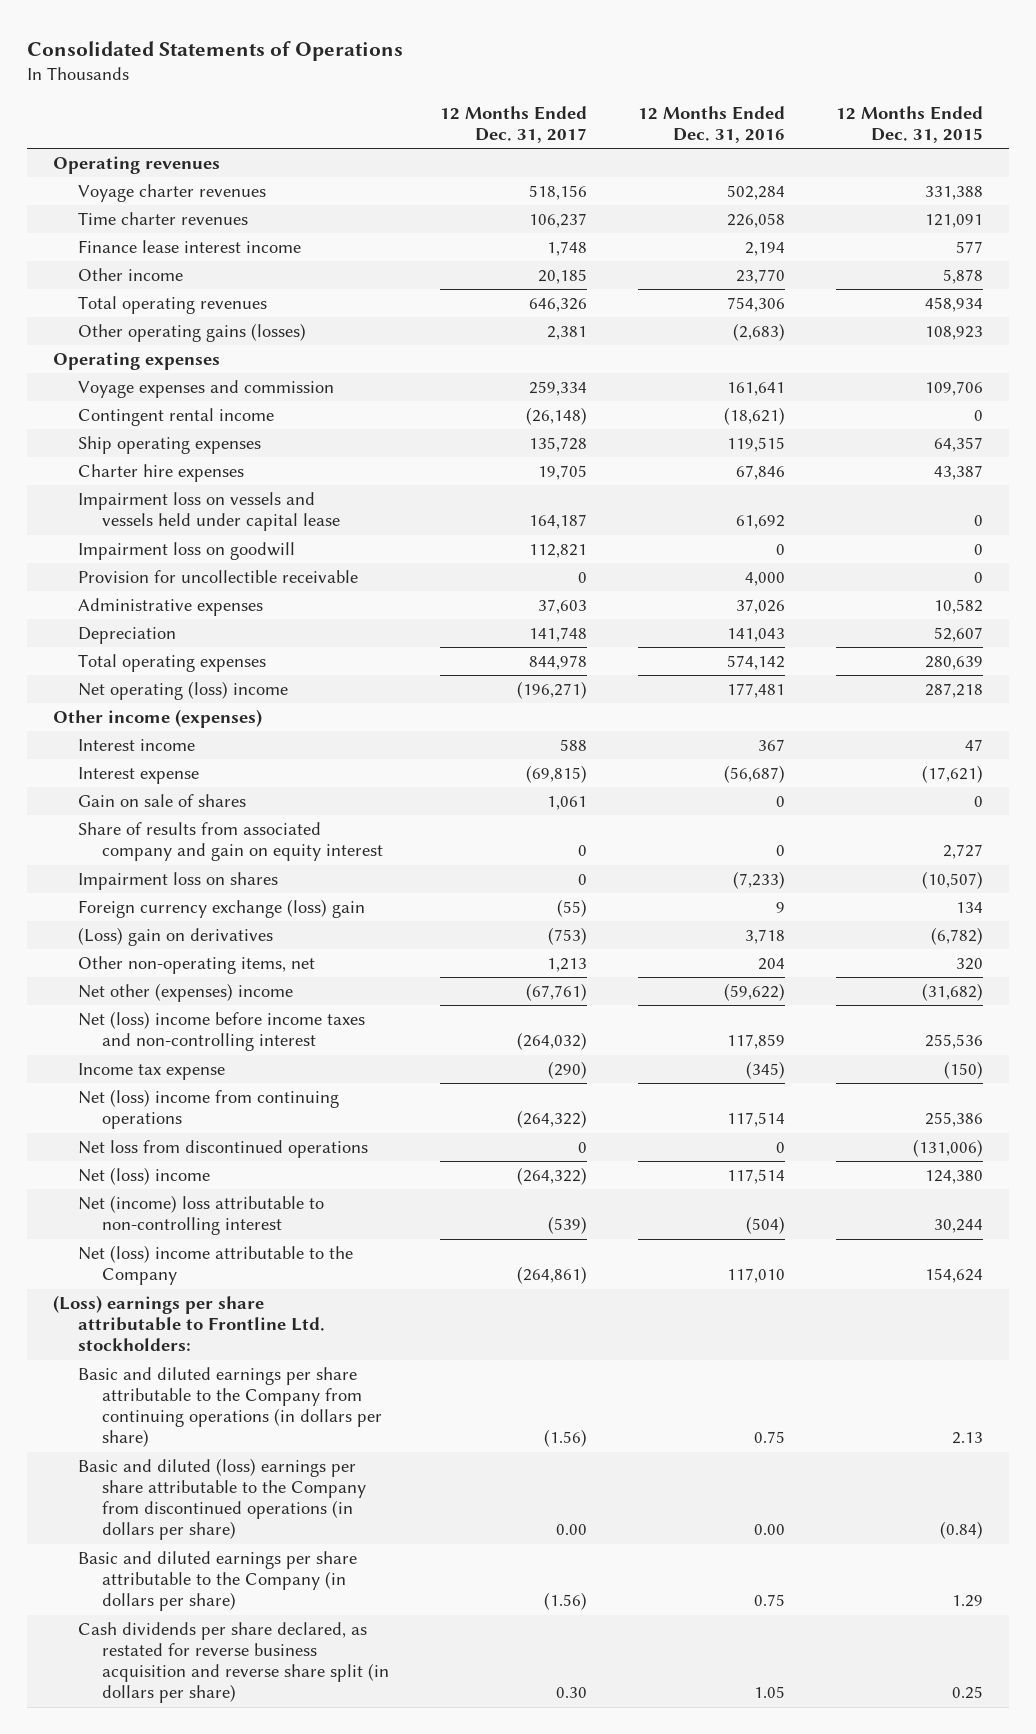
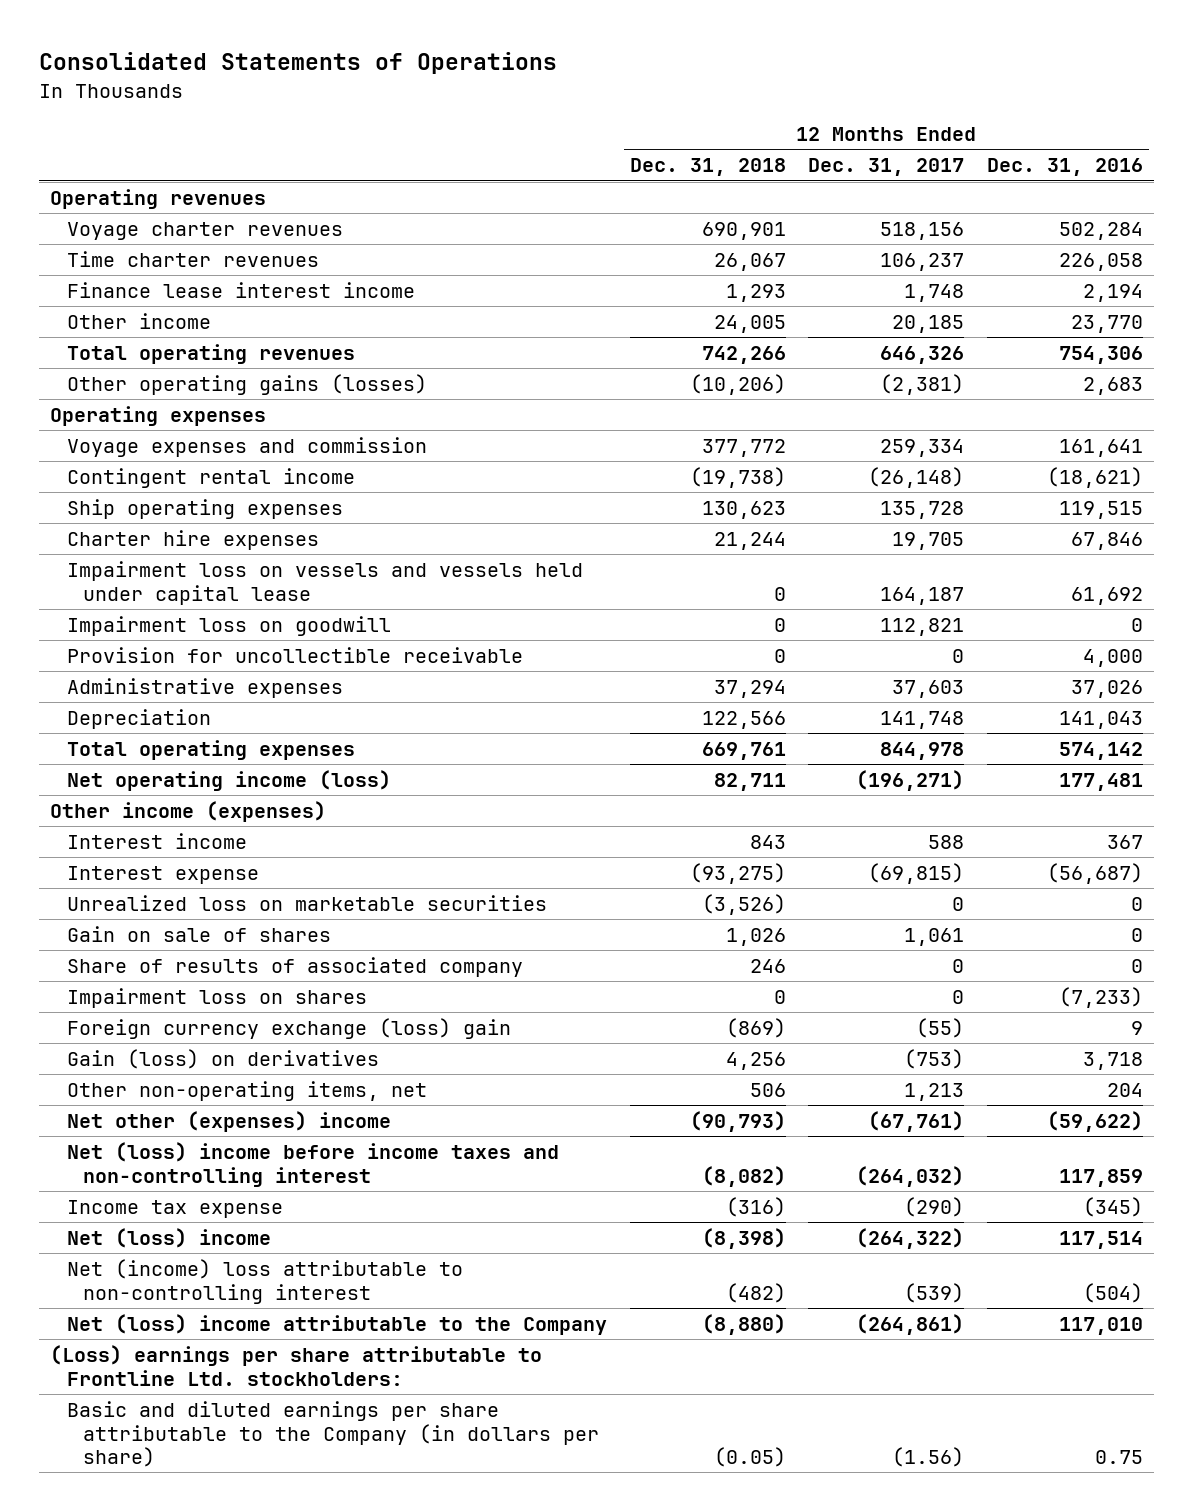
- | 12 Months Ended Dec. 31, 2017 | 12 Months Ended Dec. 31, 2016 | 12 Months Ended Dec. 31, 2015
+ | 12 Months Ended Dec. 31, 2018 | 12 Months Ended Dec. 31, 2017 | 12 Months Ended Dec. 31, 2016
- Other operating gains (losses) | 2,381 | (2,683) | 108,923
+ Other operating gains (losses) | (10,206) | (2,381) | 2,683
- Net operating (loss) income | (196,271) | 177,481 | 287,218
+ Net operating income (loss) | 82,711 | (196,271) | 177,481
+ Unrealized loss on marketable securities | (3,526) | 0 | 0
- Share of results from associated company and gain on equity interest | 0 | 0 | 2,727
+ Share of results of associated company | 246 | 0 | 0
- (Loss) gain on derivatives | (753) | 3,718 | (6,782)
+ Gain (loss) on derivatives | 4,256 | (753) | 3,718
- Net (loss) income from continuing operations | (264,322) | 117,514 | 255,386
- Net loss from discontinued operations | 0 | 0 | (131,006)
- Basic and diluted earnings per share attributable to the Company from continuing operations (in dollars per share) | (1.56) | 0.75 | 2.13
- Basic and diluted (loss) earnings per share attributable to the Company from discontinued operations (in dollars per share) | 0.00 | 0.00 | (0.84)
- Cash dividends per share declared, as restated for reverse business acquisition and reverse share split (in dollars per share) | 0.30 | 1.05 | 0.25

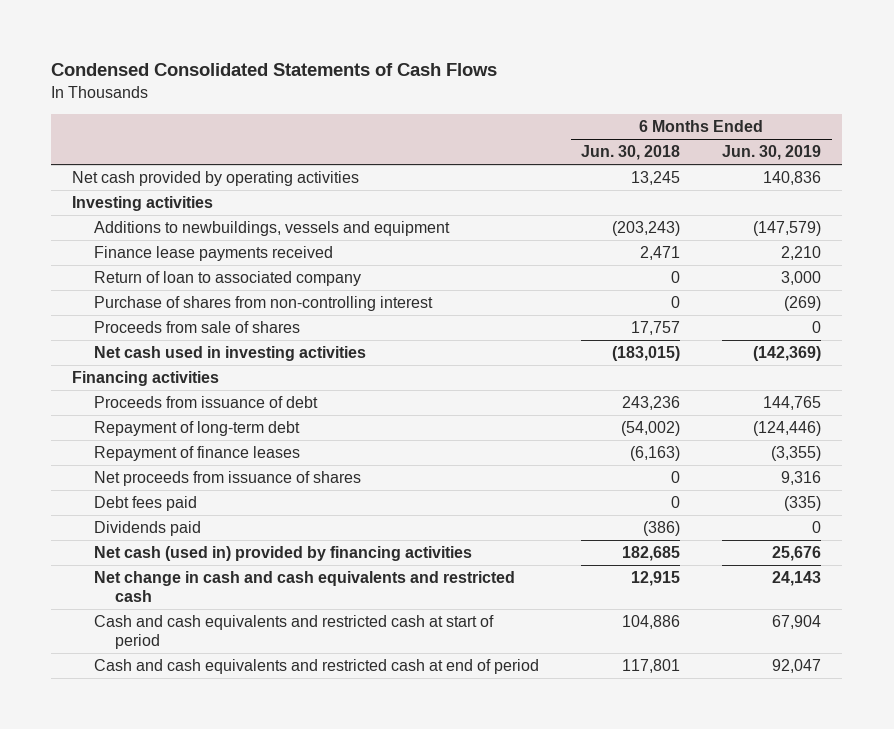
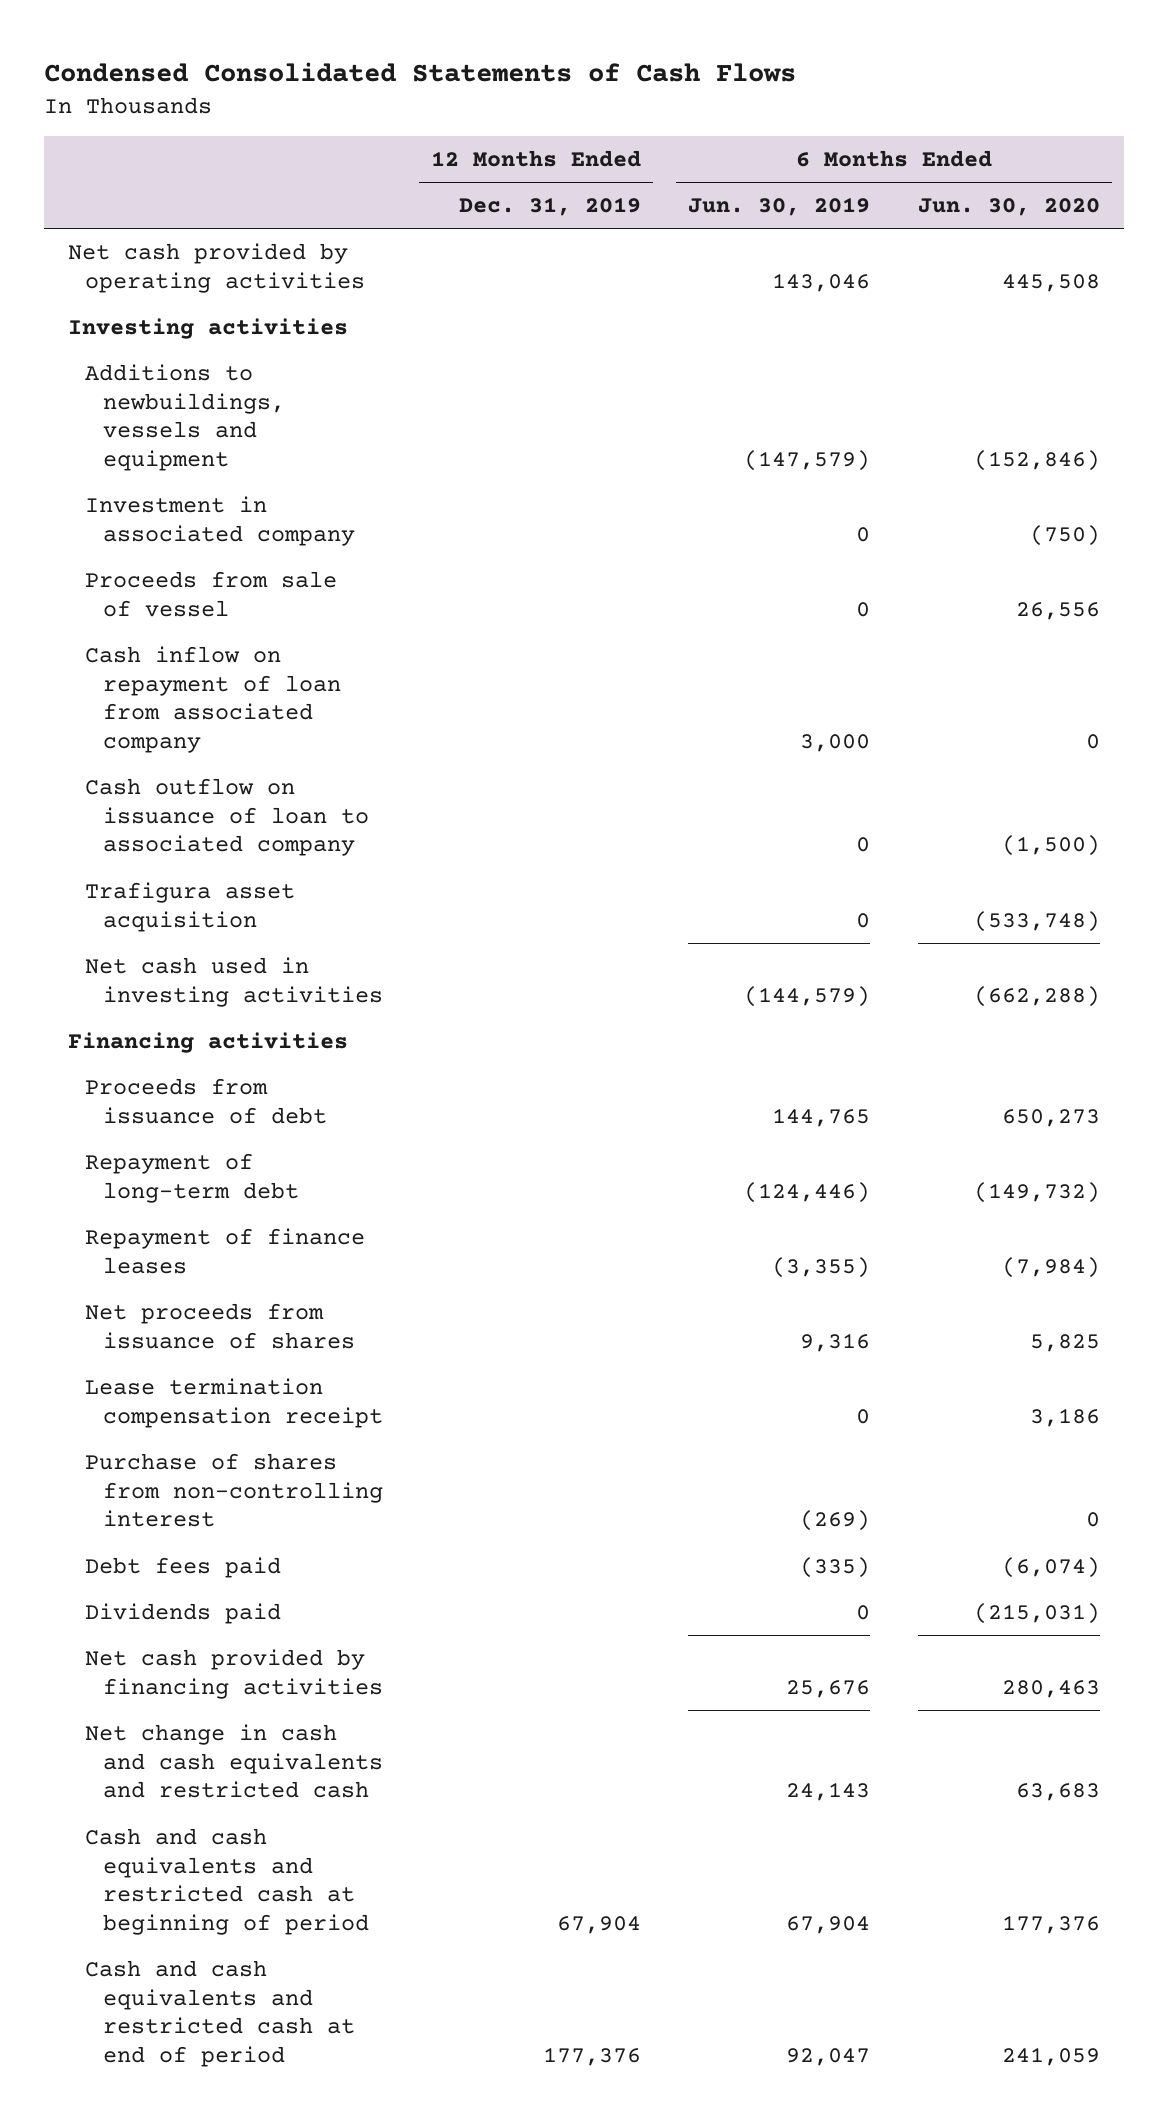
- | 6 Months Ended Jun. 30, 2018 | 6 Months Ended Jun. 30, 2019
+ | 12 Months Ended Dec. 31, 2019 | 6 Months Ended Jun. 30, 2019 | 6 Months Ended Jun. 30, 2020
- Net cash provided by operating activities | 13,245 | 140,836
+ Net cash provided by operating activities | | 143,046 | 445,508
- Finance lease payments received | 2,471 | 2,210
- Return of loan to associated company | 0 | 3,000
- Proceeds from sale of shares | 17,757 | 0
- Net cash used in investing activities | (183,015) | (142,369)
+ Investment in associated company | | 0 | (750)
+ Proceeds from sale of vessel | | 0 | 26,556
+ Cash inflow on repayment of loan from associated company | | 3,000 | 0
+ Cash outflow on issuance of loan to associated company | | 0 | (1,500)
+ Trafigura asset acquisition | | 0 | (533,748)
+ Net cash used in investing activities | | (144,579) | (662,288)
+ Lease termination compensation receipt | | 0 | 3,186
moved down: Purchase of shares from non-controlling interest | | (269) | 0
- Net cash (used in) provided by financing activities | 182,685 | 25,676
+ Net cash provided by financing activities | | 25,676 | 280,463
- Cash and cash equivalents and restricted cash at start of period | 104,886 | 67,904
+ Cash and cash equivalents and restricted cash at beginning of period | 67,904 | 67,904 | 177,376

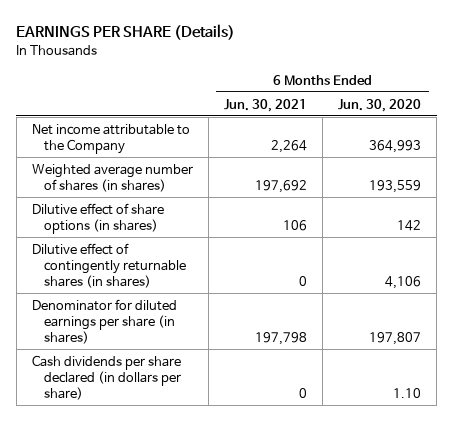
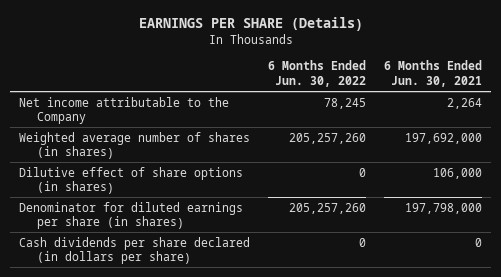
- | 6 Months Ended Jun. 30, 2021 | 6 Months Ended Jun. 30, 2020
+ | 6 Months Ended Jun. 30, 2022 | 6 Months Ended Jun. 30, 2021
- Weighted average number of shares (in shares) | 197,692 | 193,559
- Dilutive effect of share options (in shares) | 106 | 142
- Dilutive effect of contingently returnable shares (in shares) | 0 | 4,106
- Denominator for diluted earnings per share (in shares) | 197,798 | 197,807
+ Weighted average number of shares (in shares) | 205,257,260 | 197,692,000
+ Dilutive effect of share options (in shares) | 0 | 106,000
+ Denominator for diluted earnings per share (in shares) | 205,257,260 | 197,798,000

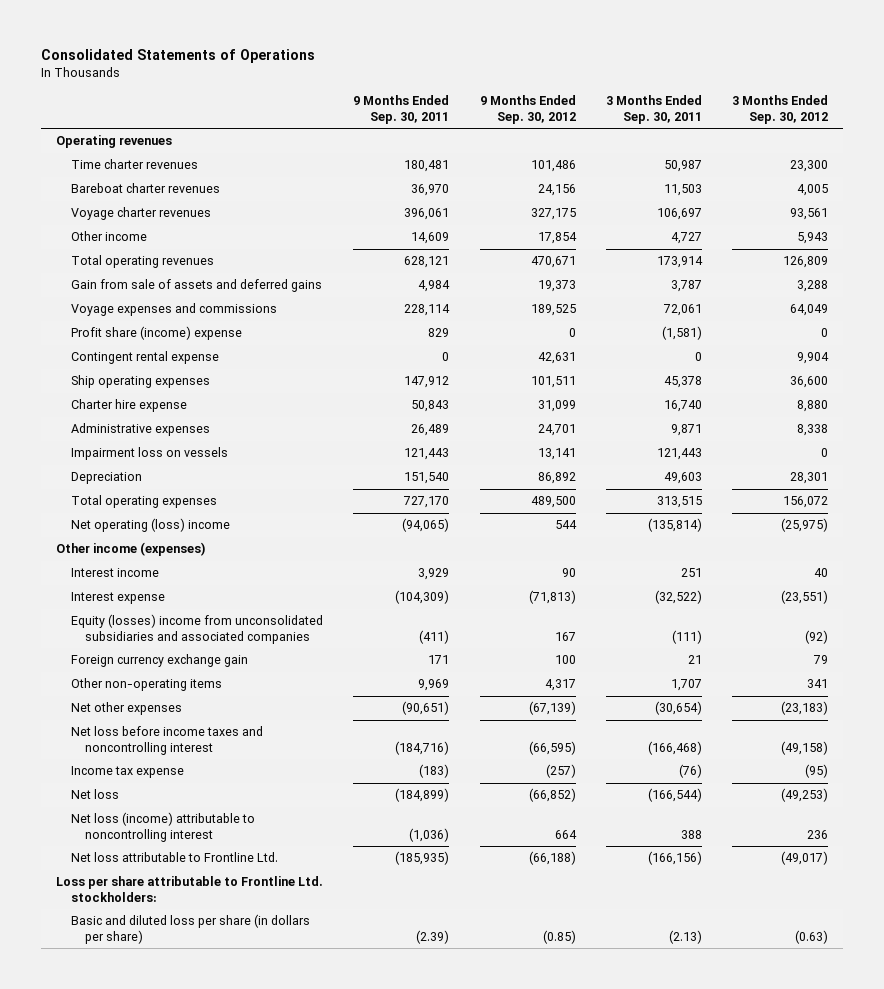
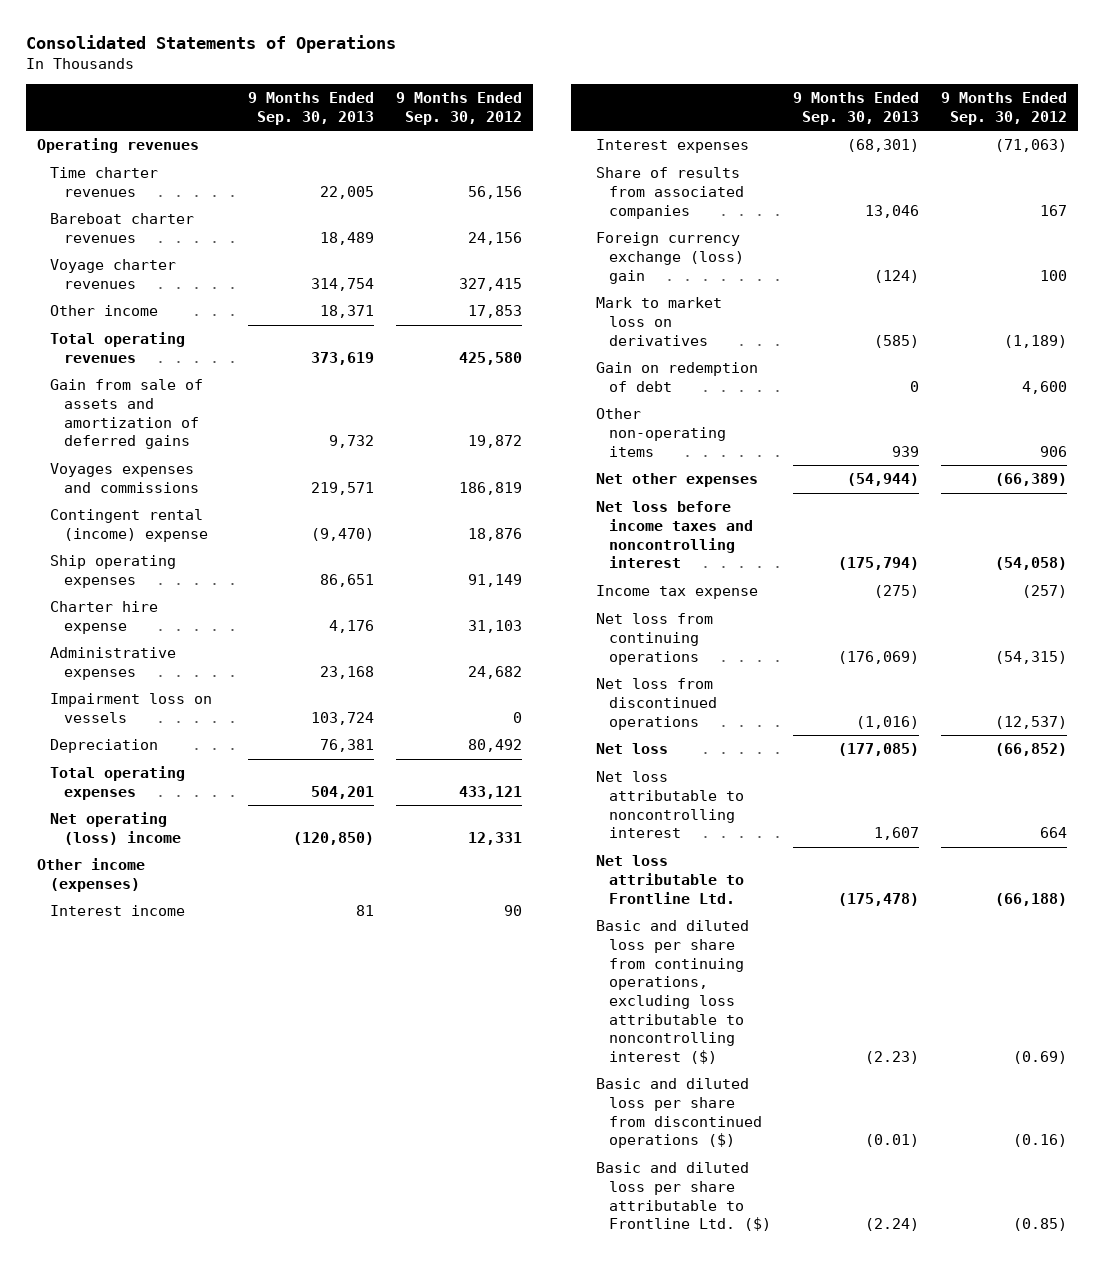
- | 9 Months Ended Sep. 30, 2011 | 9 Months Ended Sep. 30, 2012 | 3 Months Ended Sep. 30, 2011 | 3 Months Ended Sep. 30, 2012
+ | 9 Months Ended Sep. 30, 2013 | 9 Months Ended Sep. 30, 2012
- Time charter revenues | 180,481 | 101,486 | 50,987 | 23,300
+ Time charter revenues | 22,005 | 56,156
- Voyage charter revenues | 396,061 | 327,175 | 106,697 | 93,561
- Other income | 14,609 | 17,854 | 4,727 | 5,943
- Total operating revenues | 628,121 | 470,671 | 173,914 | 126,809
- Gain from sale of assets and deferred gains | 4,984 | 19,373 | 3,787 | 3,288
- Voyage expenses and commissions | 228,114 | 189,525 | 72,061 | 64,049
- Profit share (income) expense | 829 | 0 | (1,581) | 0
- Contingent rental expense | 0 | 42,631 | 0 | 9,904
- Ship operating expenses | 147,912 | 101,511 | 45,378 | 36,600
- Charter hire expense | 50,843 | 31,099 | 16,740 | 8,880
- Administrative expenses | 26,489 | 24,701 | 9,871 | 8,338
- Impairment loss on vessels | 121,443 | 13,141 | 121,443 | 0
- Depreciation | 151,540 | 86,892 | 49,603 | 28,301
- Total operating expenses | 727,170 | 489,500 | 313,515 | 156,072
- Net operating (loss) income | (94,065) | 544 | (135,814) | (25,975)
+ Voyage charter revenues | 314,754 | 327,415
+ Other income | 18,371 | 17,853
+ Total operating revenues | 373,619 | 425,580
+ Gain from sale of assets and amortization of deferred gains | 9,732 | 19,872
+ Voyages expenses and commissions | 219,571 | 186,819
+ Contingent rental (income) expense | (9,470) | 18,876
+ Ship operating expenses | 86,651 | 91,149
+ Charter hire expense | 4,176 | 31,103
+ Administrative expenses | 23,168 | 24,682
+ Impairment loss on vessels | 103,724 | 0
+ Depreciation | 76,381 | 80,492
+ Total operating expenses | 504,201 | 433,121
+ Net operating (loss) income | (120,850) | 12,331
- Interest expense | (104,309) | (71,813) | (32,522) | (23,551)
- Equity (losses) income from unconsolidated subsidiaries and associated companies | (411) | 167 | (111) | (92)
- Foreign currency exchange gain | 171 | 100 | 21 | 79
- Other non-operating items | 9,969 | 4,317 | 1,707 | 341
- Net other expenses | (90,651) | (67,139) | (30,654) | (23,183)
- Net loss before income taxes and noncontrolling interest | (184,716) | (66,595) | (166,468) | (49,158)
+ Interest expenses | (68,301) | (71,063)
+ Share of results from associated companies | 13,046 | 167
+ Foreign currency exchange (loss) gain | (124) | 100
+ Mark to market loss on derivatives | (585) | (1,189)
+ Gain on redemption of debt | 0 | 4,600
+ Other non-operating items | 939 | 906
+ Net other expenses | (54,944) | (66,389)
+ Net loss before income taxes and noncontrolling interest | (175,794) | (54,058)
+ Net loss from continuing operations | (176,069) | (54,315)
+ Net loss from discontinued operations | (1,016) | (12,537)
- Net loss (income) attributable to noncontrolling interest | (1,036) | 664 | 388 | 236
+ Net loss attributable to noncontrolling interest | 1,607 | 664
- Loss per share attributable to Frontline Ltd. stockholders:
- Basic and diluted loss per share (in dollars per share) | (2.39) | (0.85) | (2.13) | (0.63)
+ Basic and diluted loss per share from continuing operations, excluding loss attributable to noncontrolling interest ($) | (2.23) | (0.69)
+ Basic and diluted loss per share from discontinued operations ($) | (0.01) | (0.16)
+ Basic and diluted loss per share attributable to Frontline Ltd. ($) | (2.24) | (0.85)

